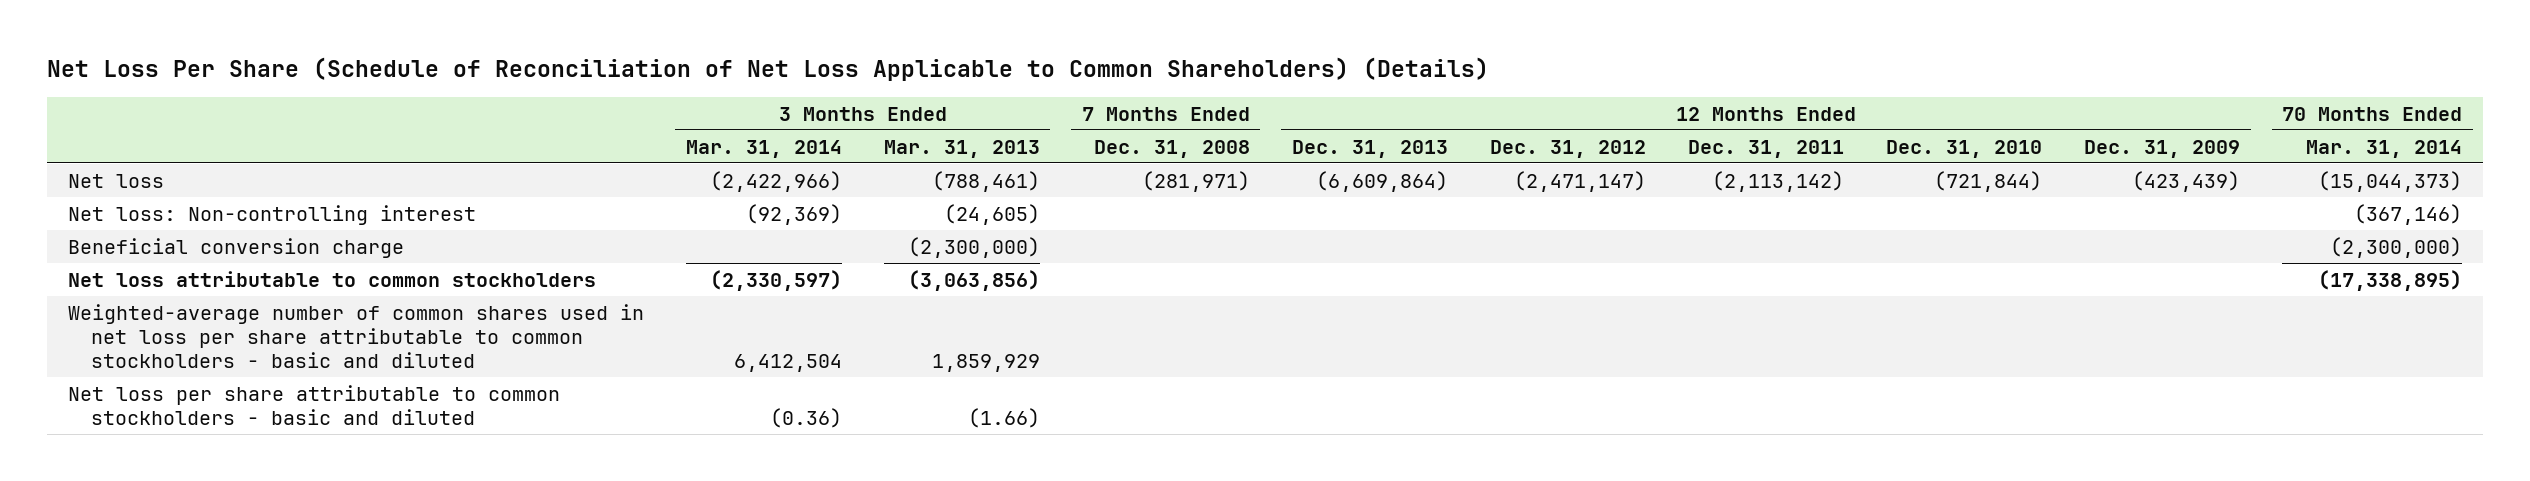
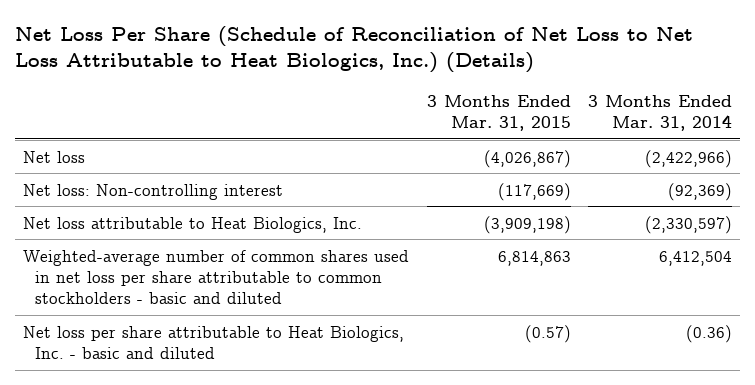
- Net Loss Per Share (Schedule of Reconciliation of Net Loss Applicable to Common Shareholders) (Details)
+ Net Loss Per Share (Schedule of Reconciliation of Net Loss to Net Loss Attributable to Heat Biologics, Inc.) (Details)
- | 3 Months Ended Mar. 31, 2014 | 3 Months Ended Mar. 31, 2013 | 7 Months Ended Dec. 31, 2008 | 12 Months Ended Dec. 31, 2013 | 12 Months Ended Dec. 31, 2012 | 12 Months Ended Dec. 31, 2011 | 12 Months Ended Dec. 31, 2010 | 12 Months Ended Dec. 31, 2009 | 70 Months Ended Mar. 31, 2014
+ | 3 Months Ended Mar. 31, 2015 | 3 Months Ended Mar. 31, 2014
- Beneficial conversion charge | | (2,300,000) | | | | | | | (2,300,000)
- Net loss attributable to common stockholders | (2,330,597) | (3,063,856) | | | | | | | (17,338,895)
+ Net loss attributable to Heat Biologics, Inc. | (3,909,198) | (2,330,597)
- Net loss per share attributable to common stockholders - basic and diluted | (0.36) | (1.66) | | | | | | |
+ Net loss per share attributable to Heat Biologics, Inc. - basic and diluted | (0.57) | (0.36)

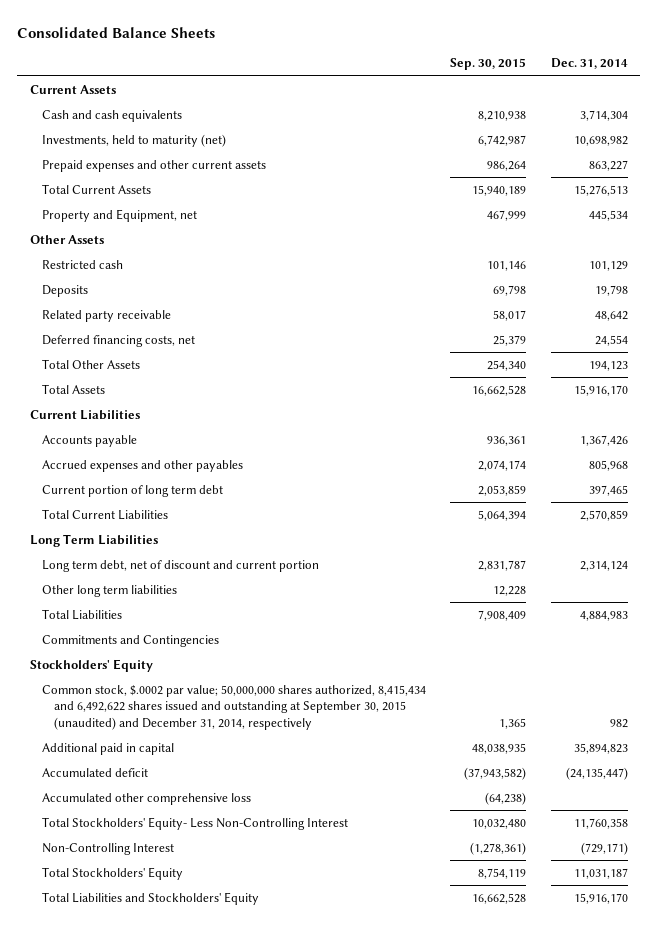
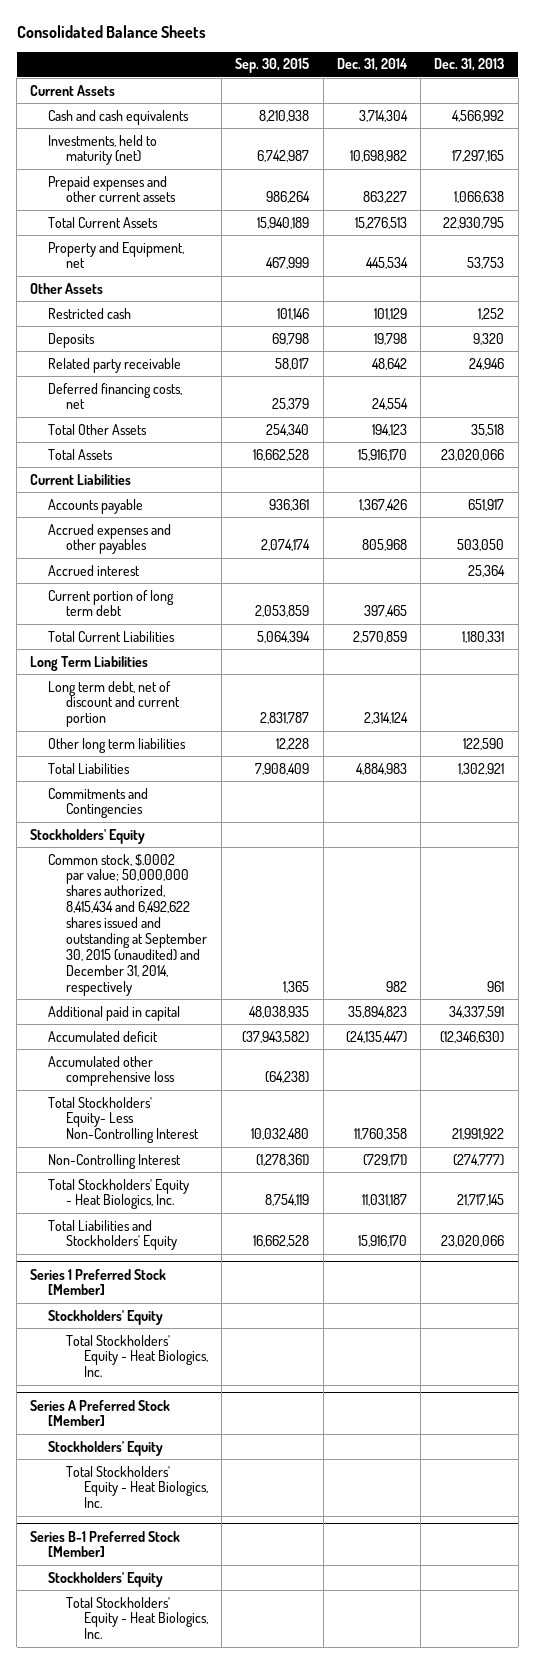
- | Sep. 30, 2015 | Dec. 31, 2014
+ | Sep. 30, 2015 | Dec. 31, 2014 | Dec. 31, 2013
+ Accrued interest | | | 25,364
- Total Stockholders' Equity | 8,754,119 | 11,031,187
+ Total Stockholders' Equity - Heat Biologics, Inc. | 8,754,119 | 11,031,187 | 21,717,145
+ Series 1 Preferred Stock [Member]
+ Stockholders' Equity
+ Total Stockholders' Equity - Heat Biologics, Inc.
+ Series A Preferred Stock [Member]
+ Stockholders' Equity
+ Total Stockholders' Equity - Heat Biologics, Inc.
+ Series B-1 Preferred Stock [Member]
+ Stockholders' Equity
+ Total Stockholders' Equity - Heat Biologics, Inc.

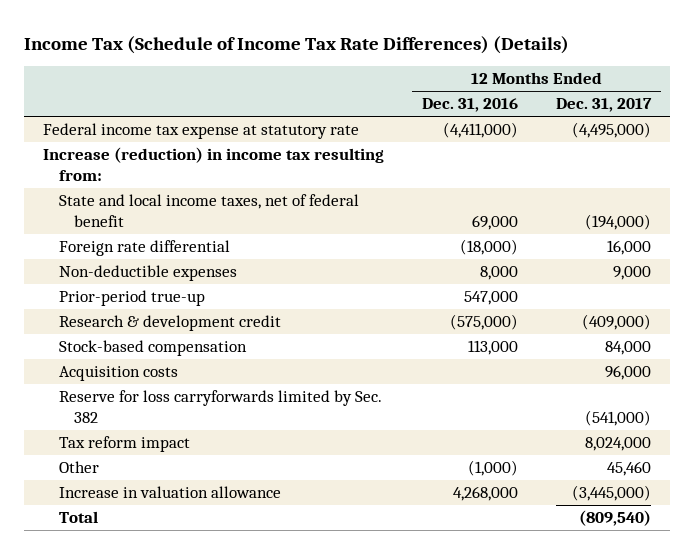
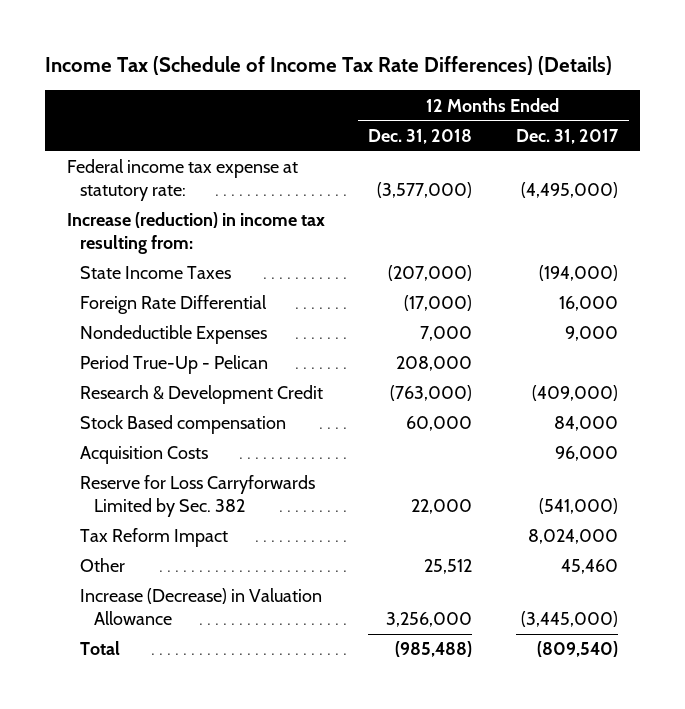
- | 12 Months Ended Dec. 31, 2016 | 12 Months Ended Dec. 31, 2017
+ | 12 Months Ended Dec. 31, 2018 | 12 Months Ended Dec. 31, 2017
- Federal income tax expense at statutory rate | (4,411,000) | (4,495,000)
+ Federal income tax expense at statutory rate: | (3,577,000) | (4,495,000)
- State and local income taxes, net of federal benefit | 69,000 | (194,000)
- Foreign rate differential | (18,000) | 16,000
- Non-deductible expenses | 8,000 | 9,000
- Prior-period true-up | 547,000 |
- Research & development credit | (575,000) | (409,000)
- Stock-based compensation | 113,000 | 84,000
- Acquisition costs | | 96,000
- Reserve for loss carryforwards limited by Sec. 382 | | (541,000)
- Tax reform impact | | 8,024,000
+ State Income Taxes | (207,000) | (194,000)
+ Foreign Rate Differential | (17,000) | 16,000
+ Nondeductible Expenses | 7,000 | 9,000
+ Period True-Up - Pelican | 208,000 |
+ Research & Development Credit | (763,000) | (409,000)
+ Stock Based compensation | 60,000 | 84,000
+ Acquisition Costs | | 96,000
+ Reserve for Loss Carryforwards Limited by Sec. 382 | 22,000 | (541,000)
+ Tax Reform Impact | | 8,024,000
- Increase in valuation allowance | 4,268,000 | (3,445,000)
+ Increase (Decrease) in Valuation Allowance | 3,256,000 | (3,445,000)

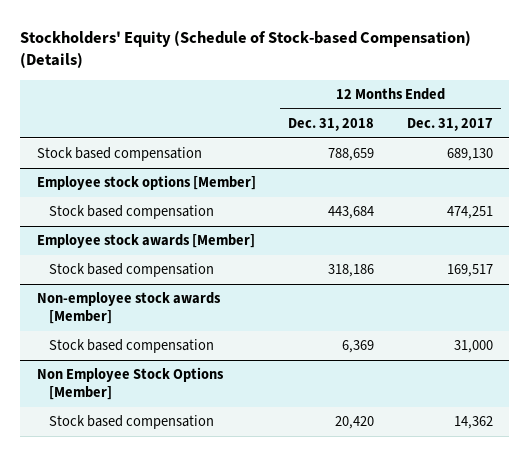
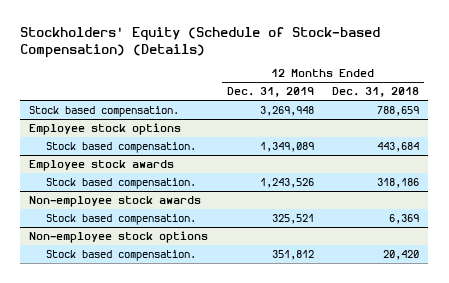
- | 12 Months Ended Dec. 31, 2018 | 12 Months Ended Dec. 31, 2017
+ | 12 Months Ended Dec. 31, 2019 | 12 Months Ended Dec. 31, 2018
- Stock based compensation | 788,659 | 689,130
- Employee stock options [Member]
- Stock based compensation | 443,684 | 474,251
- Employee stock awards [Member]
- Stock based compensation | 318,186 | 169,517
- Non-employee stock awards [Member]
- Stock based compensation | 6,369 | 31,000
- Non Employee Stock Options [Member]
- Stock based compensation | 20,420 | 14,362
+ Stock based compensation. | 3,269,948 | 788,659
+ Employee stock options
+ Stock based compensation. | 1,349,089 | 443,684
+ Employee stock awards
+ Stock based compensation. | 1,243,526 | 318,186
+ Non-employee stock awards
+ Stock based compensation. | 325,521 | 6,369
+ Non-employee stock options
+ Stock based compensation. | 351,812 | 20,420

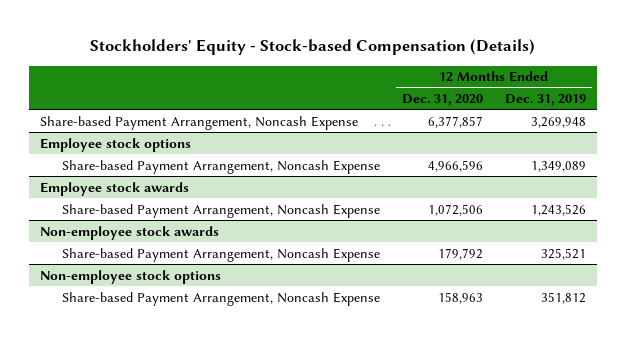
- Stockholders' Equity (Schedule of Stock-based Compensation) (Details)
+ Stockholders' Equity - Stock-based Compensation (Details)
- | 12 Months Ended Dec. 31, 2019 | 12 Months Ended Dec. 31, 2018
+ | 12 Months Ended Dec. 31, 2020 | 12 Months Ended Dec. 31, 2019
- Stock based compensation. | 3,269,948 | 788,659
+ Share-based Payment Arrangement, Noncash Expense | 6,377,857 | 3,269,948
@ Employee stock options
- Stock based compensation. | 1,349,089 | 443,684
+ Share-based Payment Arrangement, Noncash Expense | 4,966,596 | 1,349,089
@ Employee stock awards
- Stock based compensation. | 1,243,526 | 318,186
+ Share-based Payment Arrangement, Noncash Expense | 1,072,506 | 1,243,526
@ Non-employee stock awards
- Stock based compensation. | 325,521 | 6,369
+ Share-based Payment Arrangement, Noncash Expense | 179,792 | 325,521
@ Non-employee stock options
- Stock based compensation. | 351,812 | 20,420
+ Share-based Payment Arrangement, Noncash Expense | 158,963 | 351,812

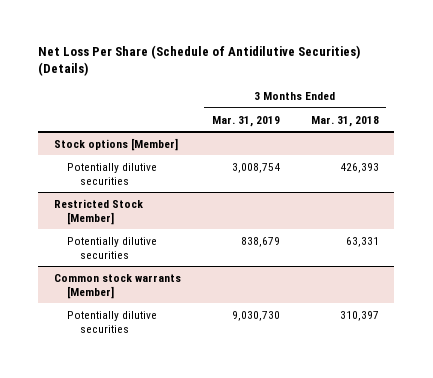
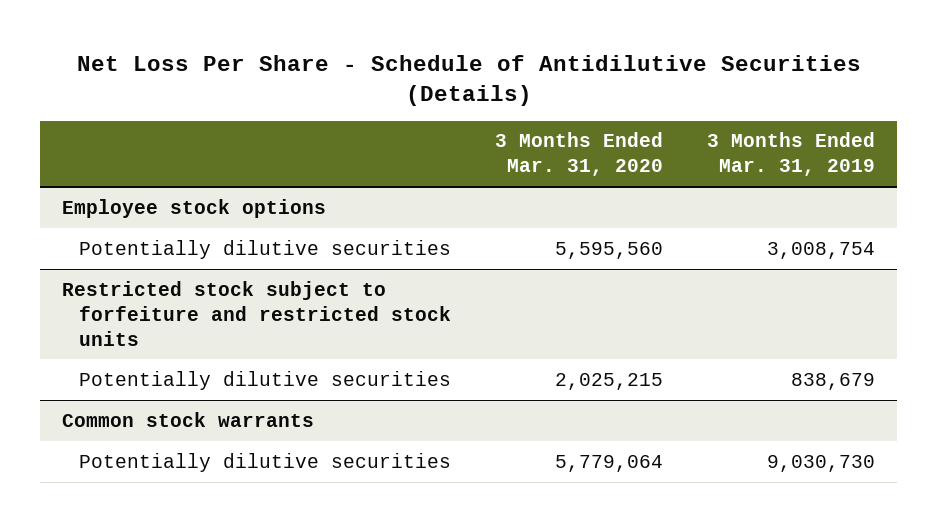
- Net Loss Per Share (Schedule of Antidilutive Securities) (Details)
+ Net Loss Per Share - Schedule of Antidilutive Securities (Details)
- | 3 Months Ended Mar. 31, 2019 | 3 Months Ended Mar. 31, 2018
+ | 3 Months Ended Mar. 31, 2020 | 3 Months Ended Mar. 31, 2019
- Stock options [Member]
+ Employee stock options
- Restricted Stock [Member]
+ Restricted stock subject to forfeiture and restricted stock units
- Common stock warrants [Member]
+ Common stock warrants

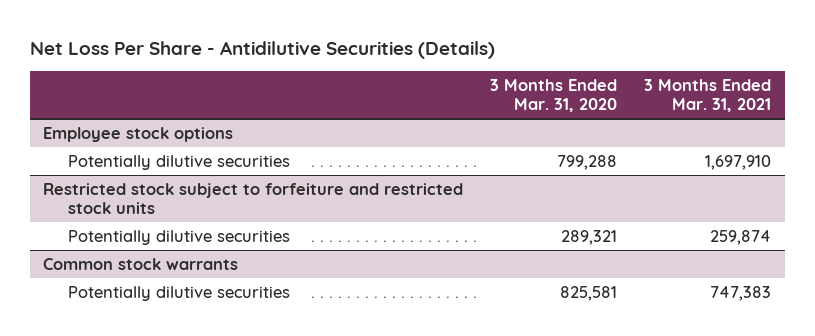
- Net Loss Per Share - Schedule of Antidilutive Securities (Details)
+ Net Loss Per Share - Antidilutive Securities (Details)
- | 3 Months Ended Mar. 31, 2020 | 3 Months Ended Mar. 31, 2019
+ | 3 Months Ended Mar. 31, 2020 | 3 Months Ended Mar. 31, 2021
@ Employee stock options
- Potentially dilutive securities | 5,595,560 | 3,008,754
+ Potentially dilutive securities | 799,288 | 1,697,910
@ Restricted stock subject to forfeiture and restricted stock units
- Potentially dilutive securities | 2,025,215 | 838,679
+ Potentially dilutive securities | 289,321 | 259,874
@ Common stock warrants
- Potentially dilutive securities | 5,779,064 | 9,030,730
+ Potentially dilutive securities | 825,581 | 747,383

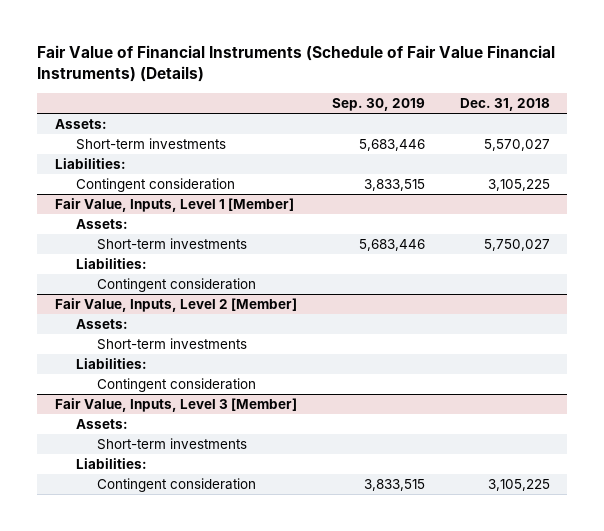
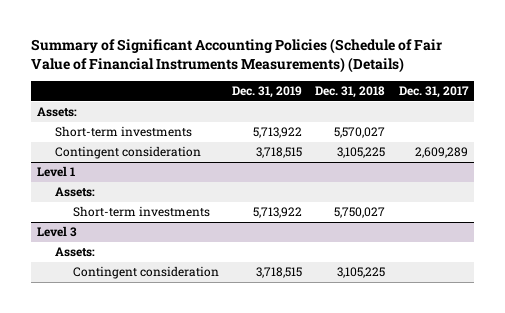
- Fair Value of Financial Instruments (Schedule of Fair Value Financial Instruments) (Details)
+ Summary of Significant Accounting Policies (Schedule of Fair Value of Financial Instruments Measurements) (Details)
- | Sep. 30, 2019 | Dec. 31, 2018
+ | Dec. 31, 2019 | Dec. 31, 2018 | Dec. 31, 2017
- Liabilities:
- Fair Value, Inputs, Level 1 [Member]
+ Level 1
- Liabilities:
- Contingent consideration
- Fair Value, Inputs, Level 2 [Member]
- Assets:
- Short-term investments
- Liabilities:
- Contingent consideration
- Fair Value, Inputs, Level 3 [Member]
+ Level 3
- Short-term investments
- Liabilities:

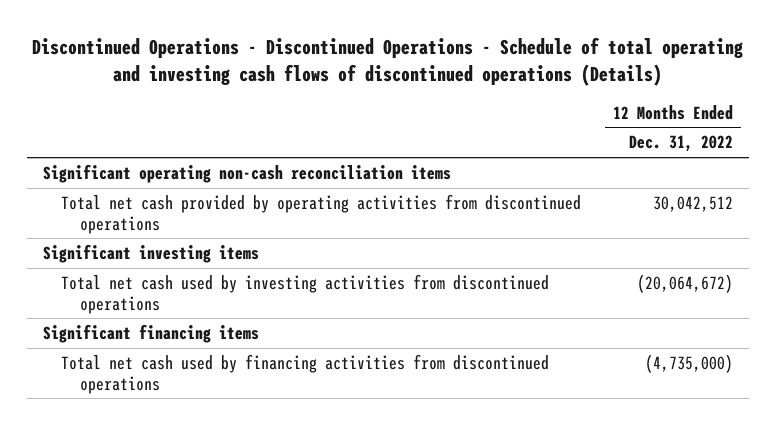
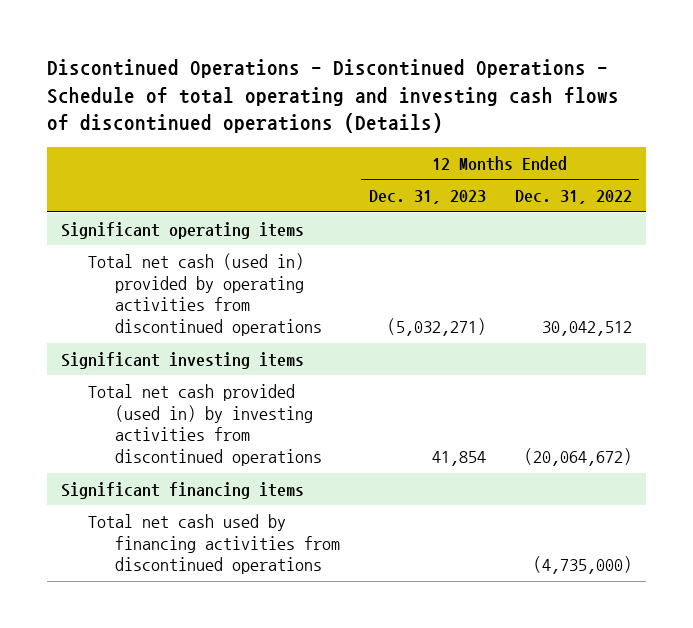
- | 12 Months Ended Dec. 31, 2022
+ | 12 Months Ended Dec. 31, 2023 | 12 Months Ended Dec. 31, 2022
- Significant operating non-cash reconciliation items
- Total net cash provided by operating activities from discontinued operations | 30,042,512
+ Significant operating items
+ Total net cash (used in) provided by operating activities from discontinued operations | (5,032,271) | 30,042,512
- Total net cash used by investing activities from discontinued operations | (20,064,672)
+ Total net cash provided (used in) by investing activities from discontinued operations | 41,854 | (20,064,672)

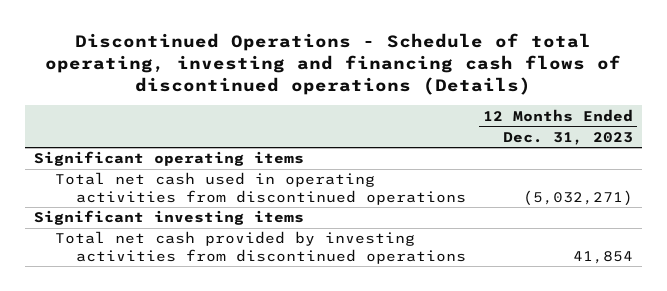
- Discontinued Operations - Discontinued Operations - Schedule of total operating and investing cash flows of discontinued operations (Details)
+ Discontinued Operations - Schedule of total operating, investing and financing cash flows of discontinued operations (Details)
- | 12 Months Ended Dec. 31, 2023 | 12 Months Ended Dec. 31, 2022
+ | 12 Months Ended Dec. 31, 2023
- Total net cash (used in) provided by operating activities from discontinued operations | (5,032,271) | 30,042,512
+ Total net cash used in operating activities from discontinued operations | (5,032,271)
- Total net cash provided (used in) by investing activities from discontinued operations | 41,854 | (20,064,672)
- Significant financing items
- Total net cash used by financing activities from discontinued operations | | (4,735,000)
+ Total net cash provided by investing activities from discontinued operations | 41,854

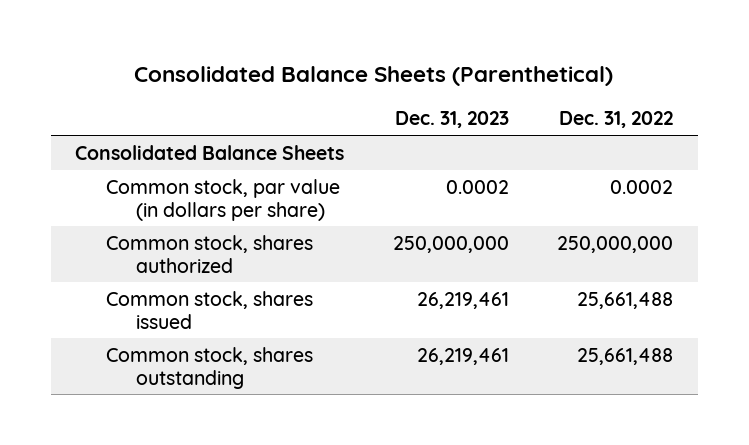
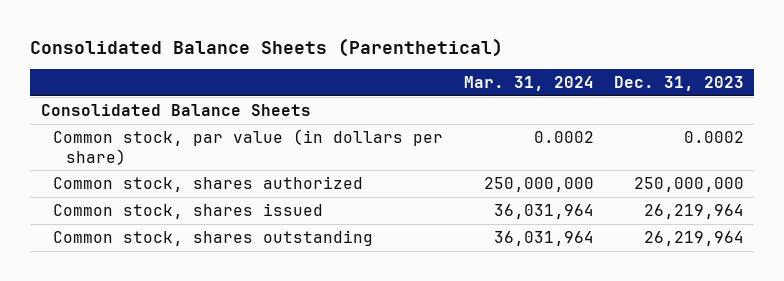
- | Dec. 31, 2023 | Dec. 31, 2022
+ | Mar. 31, 2024 | Dec. 31, 2023
- Common stock, shares issued | 26,219,461 | 25,661,488
- Common stock, shares outstanding | 26,219,461 | 25,661,488
+ Common stock, shares issued | 36,031,964 | 26,219,964
+ Common stock, shares outstanding | 36,031,964 | 26,219,964

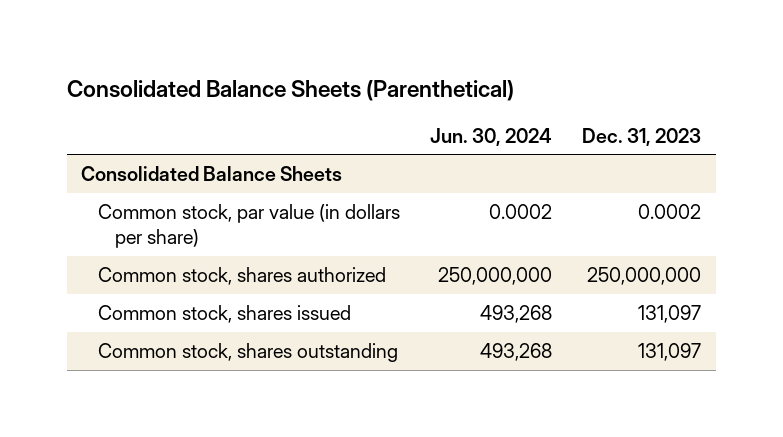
- | Mar. 31, 2024 | Dec. 31, 2023
+ | Jun. 30, 2024 | Dec. 31, 2023
- Common stock, shares issued | 36,031,964 | 26,219,964
- Common stock, shares outstanding | 36,031,964 | 26,219,964
+ Common stock, shares issued | 493,268 | 131,097
+ Common stock, shares outstanding | 493,268 | 131,097

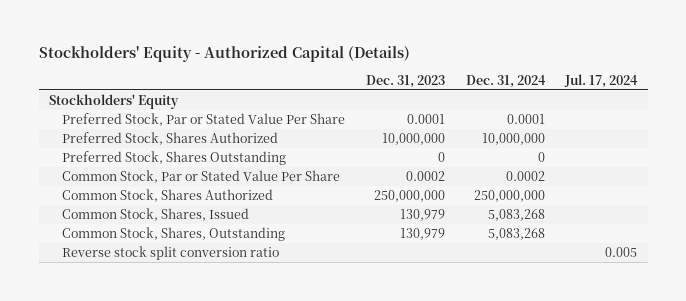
- Consolidated Balance Sheets (Parenthetical)
+ Stockholders' Equity - Authorized Capital (Details)
- | Jun. 30, 2024 | Dec. 31, 2023
+ | Dec. 31, 2023 | Dec. 31, 2024 | Jul. 17, 2024
- Consolidated Balance Sheets
- Common stock, par value (in dollars per share) | 0.0002 | 0.0002
- Common stock, shares authorized | 250,000,000 | 250,000,000
- Common stock, shares issued | 493,268 | 131,097
- Common stock, shares outstanding | 493,268 | 131,097
+ Stockholders' Equity
+ Preferred Stock, Par or Stated Value Per Share | 0.0001 | 0.0001 |
+ Preferred Stock, Shares Authorized | 10,000,000 | 10,000,000 |
+ Preferred Stock, Shares Outstanding | 0 | 0 |
+ Common Stock, Par or Stated Value Per Share | 0.0002 | 0.0002 |
+ Common Stock, Shares Authorized | 250,000,000 | 250,000,000 |
+ Common Stock, Shares, Issued | 130,979 | 5,083,268 |
+ Common Stock, Shares, Outstanding | 130,979 | 5,083,268 |
+ Reverse stock split conversion ratio | | | 0.005

